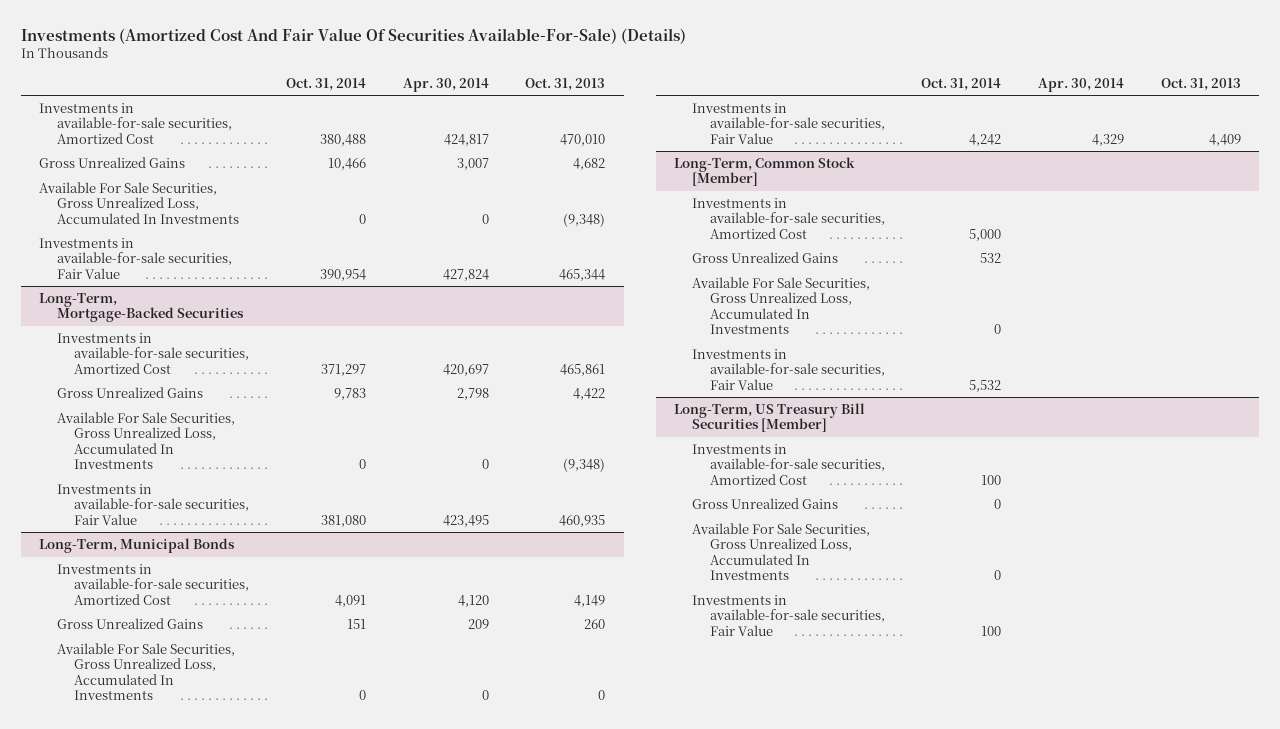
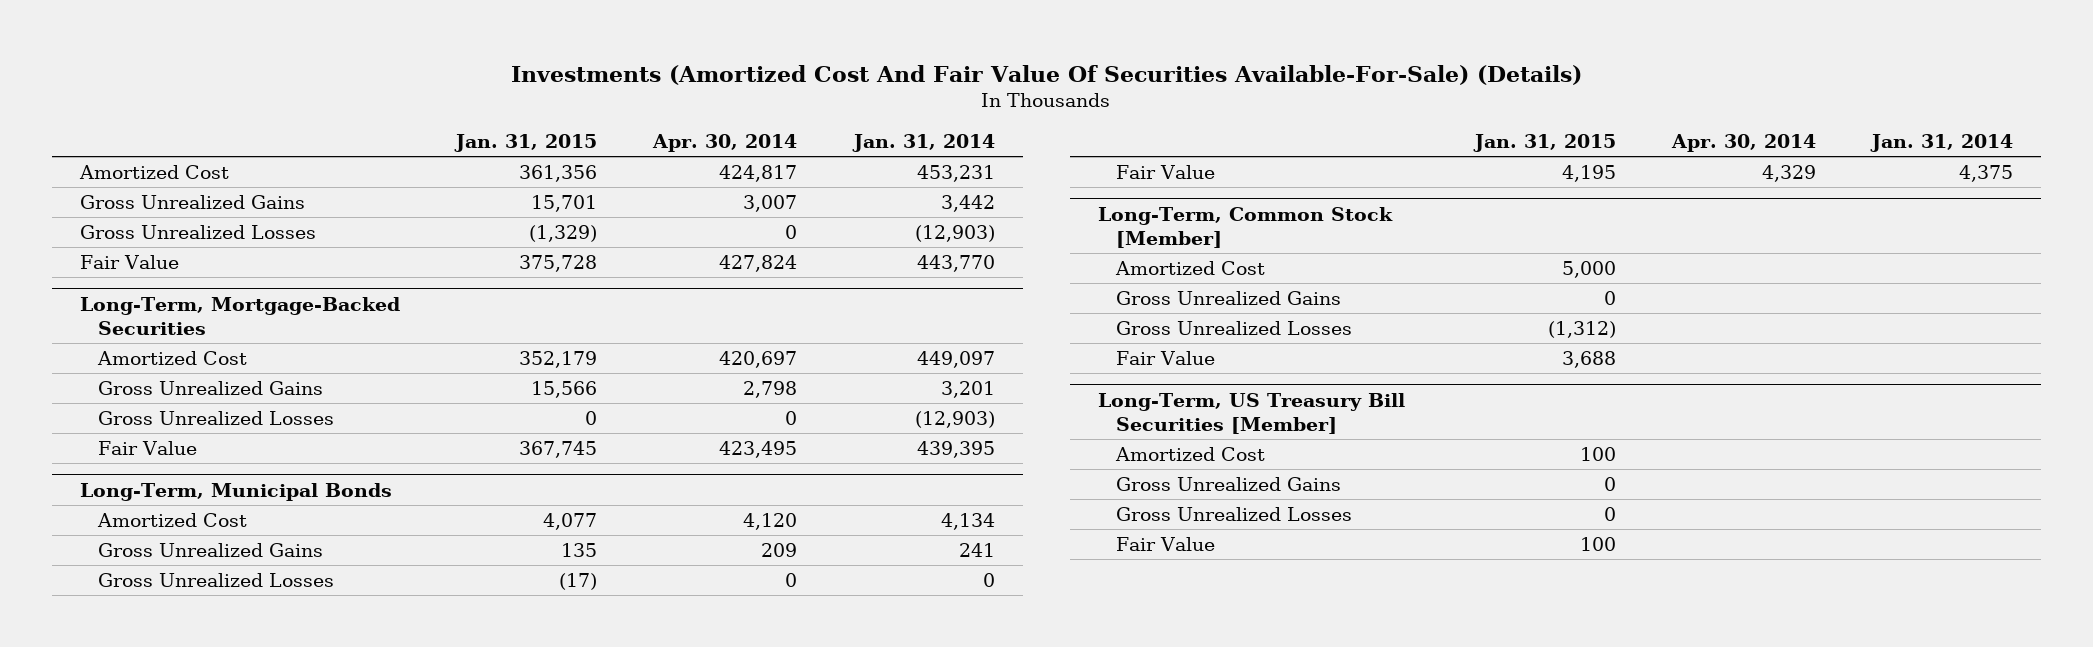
- | Oct. 31, 2014 | Apr. 30, 2014 | Oct. 31, 2013
+ | Jan. 31, 2015 | Apr. 30, 2014 | Jan. 31, 2014
- Investments in available-for-sale securities, Amortized Cost | 380,488 | 424,817 | 470,010
+ Amortized Cost | 361,356 | 424,817 | 453,231
- Available For Sale Securities, Gross Unrealized Loss, Accumulated In Investments | 0 | 0 | (9,348)
- Investments in available-for-sale securities, Fair Value | 390,954 | 427,824 | 465,344
+ Gross Unrealized Losses | (1,329) | 0 | (12,903)
+ Fair Value | 375,728 | 427,824 | 443,770
@ Long-Term, Mortgage-Backed Securities
- Investments in available-for-sale securities, Amortized Cost | 371,297 | 420,697 | 465,861
+ Amortized Cost | 352,179 | 420,697 | 449,097
- Available For Sale Securities, Gross Unrealized Loss, Accumulated In Investments | 0 | 0 | (9,348)
- Investments in available-for-sale securities, Fair Value | 381,080 | 423,495 | 460,935
+ Gross Unrealized Losses | 0 | 0 | (12,903)
+ Fair Value | 367,745 | 423,495 | 439,395
@ Long-Term, Municipal Bonds
- Investments in available-for-sale securities, Amortized Cost | 4,091 | 4,120 | 4,149
+ Amortized Cost | 4,077 | 4,120 | 4,134
- Available For Sale Securities, Gross Unrealized Loss, Accumulated In Investments | 0 | 0 | 0
- Investments in available-for-sale securities, Fair Value | 4,242 | 4,329 | 4,409
+ Gross Unrealized Losses | (17) | 0 | 0
+ Fair Value | 4,195 | 4,329 | 4,375
@ Long-Term, Common Stock [Member]
- Investments in available-for-sale securities, Amortized Cost | 5,000 | |
+ Amortized Cost | 5,000 | |
- Available For Sale Securities, Gross Unrealized Loss, Accumulated In Investments | 0 | |
- Investments in available-for-sale securities, Fair Value | 5,532 | |
+ Gross Unrealized Losses | (1,312) | |
+ Fair Value | 3,688 | |
@ Long-Term, US Treasury Bill Securities [Member]
- Investments in available-for-sale securities, Amortized Cost | 100 | |
+ Amortized Cost | 100 | |
- Available For Sale Securities, Gross Unrealized Loss, Accumulated In Investments | 0 | |
- Investments in available-for-sale securities, Fair Value | 100 | |
+ Gross Unrealized Losses | 0 | |
+ Fair Value | 100 | |

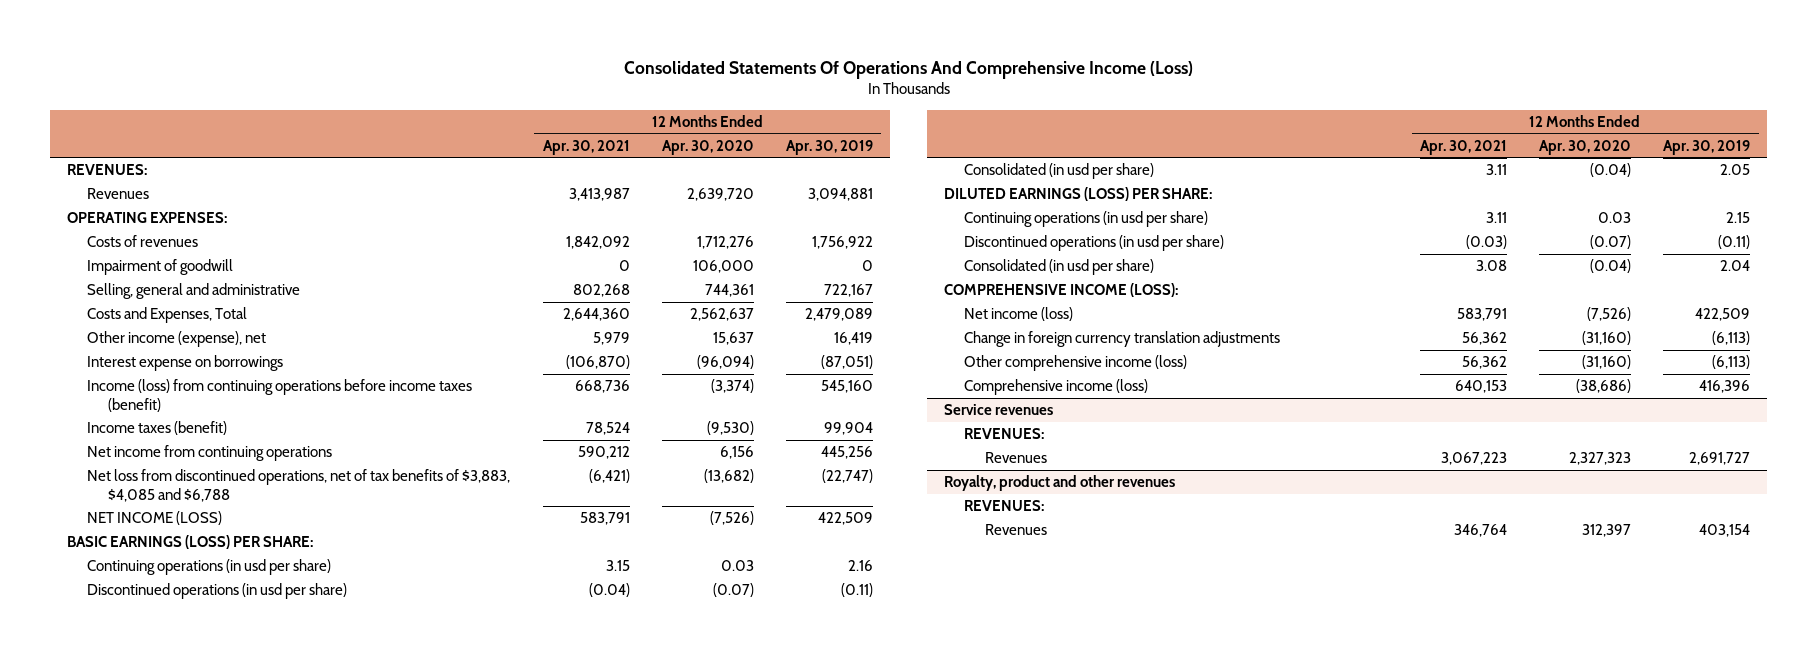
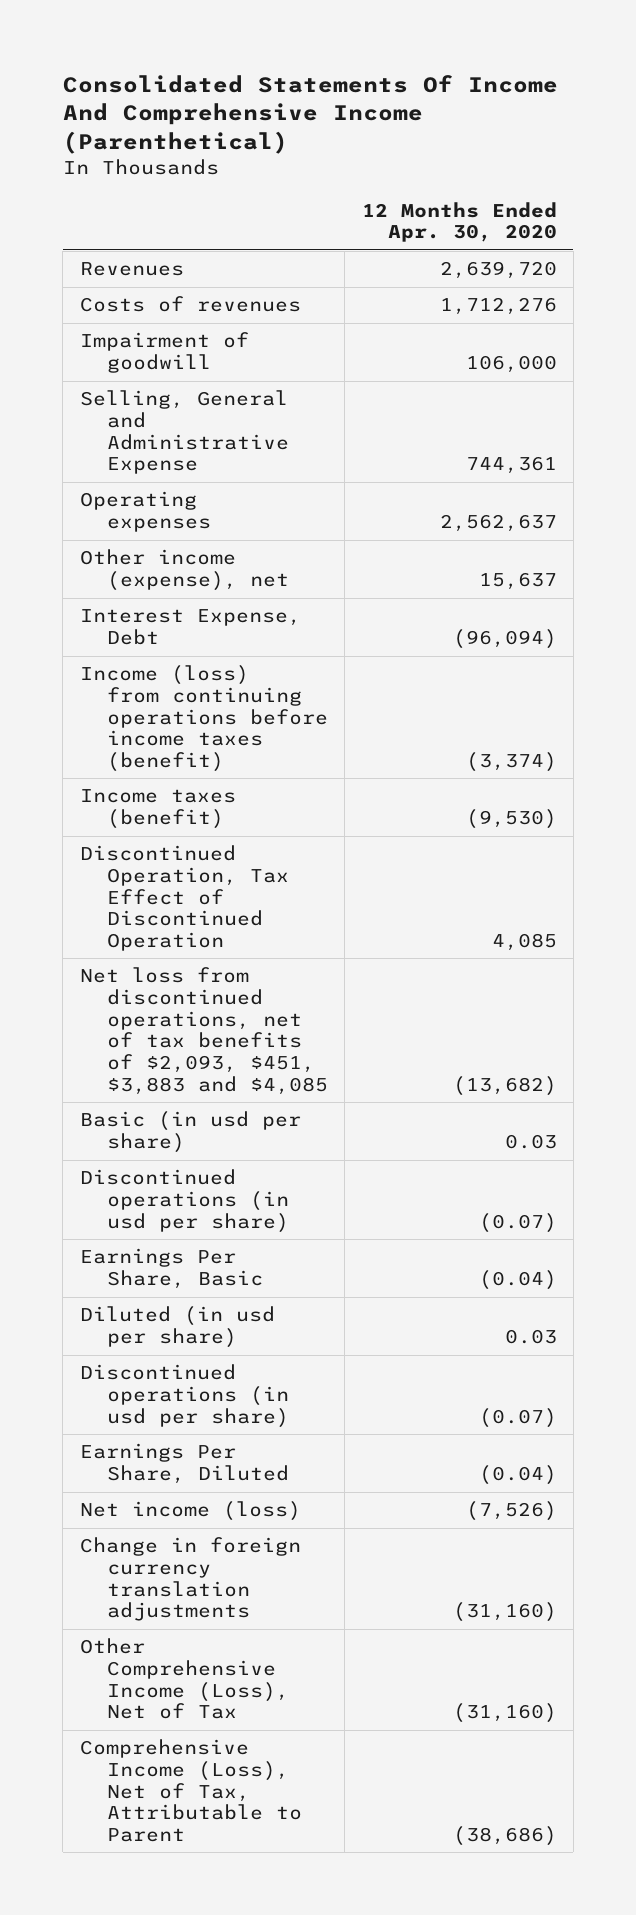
- Consolidated Statements Of Operations And Comprehensive Income (Loss)
+ Consolidated Statements Of Income And Comprehensive Income (Parenthetical)
- | 12 Months Ended Apr. 30, 2021 | 12 Months Ended Apr. 30, 2020 | 12 Months Ended Apr. 30, 2019
+ | 12 Months Ended Apr. 30, 2020
- REVENUES:
- OPERATING EXPENSES:
- Selling, general and administrative | 802,268 | 744,361 | 722,167
- Costs and Expenses, Total | 2,644,360 | 2,562,637 | 2,479,089
+ Selling, General and Administrative Expense | 744,361
+ Operating expenses | 2,562,637
- Interest expense on borrowings | (106,870) | (96,094) | (87,051)
+ Interest Expense, Debt | (96,094)
- Net income from continuing operations | 590,212 | 6,156 | 445,256
- Net loss from discontinued operations, net of tax benefits of $3,883, $4,085 and $6,788 | (6,421) | (13,682) | (22,747)
- NET INCOME (LOSS) | 583,791 | (7,526) | 422,509
- BASIC EARNINGS (LOSS) PER SHARE:
- Continuing operations (in usd per share) | 3.15 | 0.03 | 2.16
+ Discontinued Operation, Tax Effect of Discontinued Operation | 4,085
+ Net loss from discontinued operations, net of tax benefits of $2,093, $451, $3,883 and $4,085 | (13,682)
+ Basic (in usd per share) | 0.03
- Consolidated (in usd per share) | 3.11 | (0.04) | 2.05
- DILUTED EARNINGS (LOSS) PER SHARE:
- Continuing operations (in usd per share) | 3.11 | 0.03 | 2.15
+ Earnings Per Share, Basic | (0.04)
+ Diluted (in usd per share) | 0.03
- Consolidated (in usd per share) | 3.08 | (0.04) | 2.04
- COMPREHENSIVE INCOME (LOSS):
+ Earnings Per Share, Diluted | (0.04)
- Other comprehensive income (loss) | 56,362 | (31,160) | (6,113)
- Comprehensive income (loss) | 640,153 | (38,686) | 416,396
- Service revenues
- REVENUES:
- Revenues | 3,067,223 | 2,327,323 | 2,691,727
- Royalty, product and other revenues
- REVENUES:
- Revenues | 346,764 | 312,397 | 403,154
+ Other Comprehensive Income (Loss), Net of Tax | (31,160)
+ Comprehensive Income (Loss), Net of Tax, Attributable to Parent | (38,686)

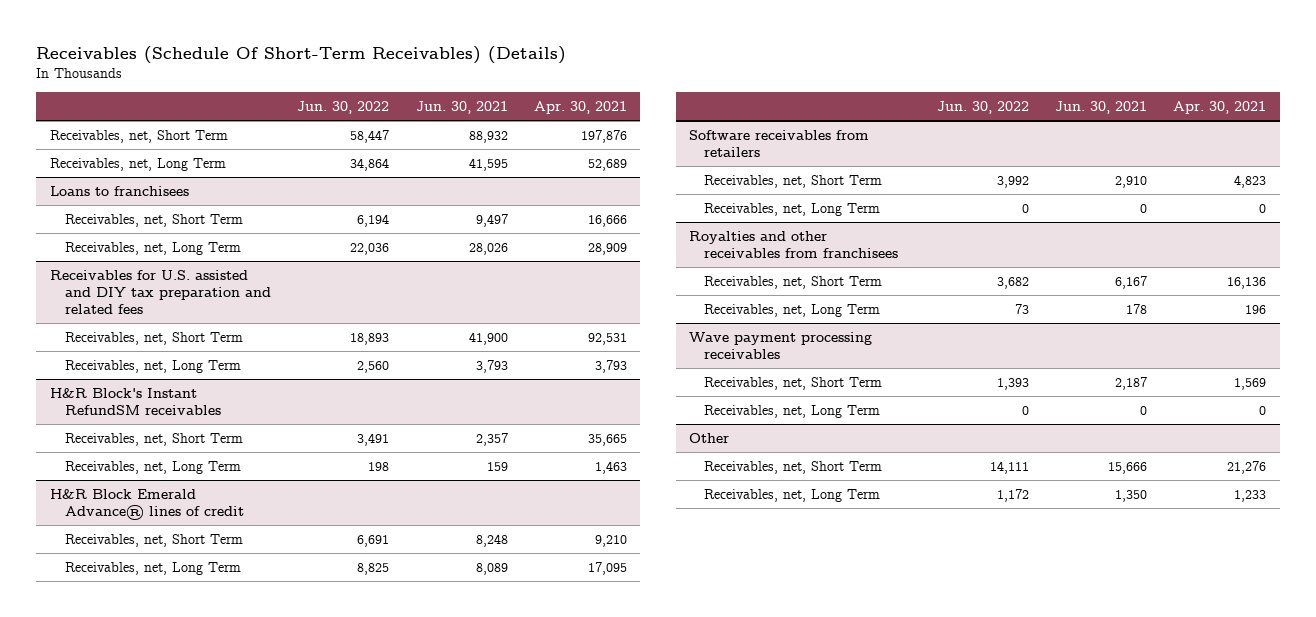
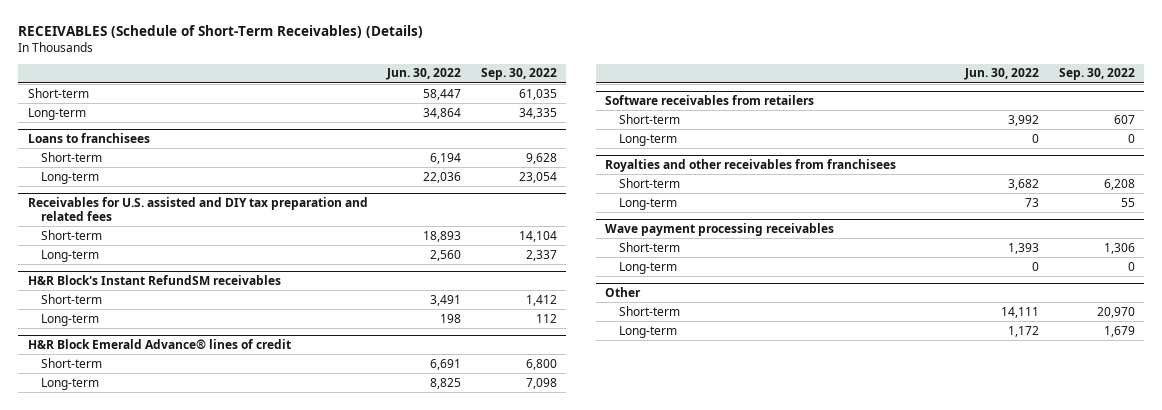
- Receivables (Schedule Of Short-Term Receivables) (Details)
+ RECEIVABLES (Schedule of Short-Term Receivables) (Details)
- | Jun. 30, 2022 | Jun. 30, 2021 | Apr. 30, 2021
+ | Jun. 30, 2022 | Sep. 30, 2022
- Receivables, net, Short Term | 58,447 | 88,932 | 197,876
- Receivables, net, Long Term | 34,864 | 41,595 | 52,689
+ Short-term | 58,447 | 61,035
+ Long-term | 34,864 | 34,335
@ Loans to franchisees
- Receivables, net, Short Term | 6,194 | 9,497 | 16,666
- Receivables, net, Long Term | 22,036 | 28,026 | 28,909
+ Short-term | 6,194 | 9,628
+ Long-term | 22,036 | 23,054
@ Receivables for U.S. assisted and DIY tax preparation and related fees
- Receivables, net, Short Term | 18,893 | 41,900 | 92,531
- Receivables, net, Long Term | 2,560 | 3,793 | 3,793
+ Short-term | 18,893 | 14,104
+ Long-term | 2,560 | 2,337
@ H&R Block's Instant RefundSM receivables
- Receivables, net, Short Term | 3,491 | 2,357 | 35,665
- Receivables, net, Long Term | 198 | 159 | 1,463
+ Short-term | 3,491 | 1,412
+ Long-term | 198 | 112
@ H&R Block Emerald Advance® lines of credit
- Receivables, net, Short Term | 6,691 | 8,248 | 9,210
- Receivables, net, Long Term | 8,825 | 8,089 | 17,095
+ Short-term | 6,691 | 6,800
+ Long-term | 8,825 | 7,098
@ Software receivables from retailers
- Receivables, net, Short Term | 3,992 | 2,910 | 4,823
- Receivables, net, Long Term | 0 | 0 | 0
+ Short-term | 3,992 | 607
+ Long-term | 0 | 0
@ Royalties and other receivables from franchisees
- Receivables, net, Short Term | 3,682 | 6,167 | 16,136
- Receivables, net, Long Term | 73 | 178 | 196
+ Short-term | 3,682 | 6,208
+ Long-term | 73 | 55
@ Wave payment processing receivables
- Receivables, net, Short Term | 1,393 | 2,187 | 1,569
- Receivables, net, Long Term | 0 | 0 | 0
+ Short-term | 1,393 | 1,306
+ Long-term | 0 | 0
@ Other
- Receivables, net, Short Term | 14,111 | 15,666 | 21,276
- Receivables, net, Long Term | 1,172 | 1,350 | 1,233
+ Short-term | 14,111 | 20,970
+ Long-term | 1,172 | 1,679

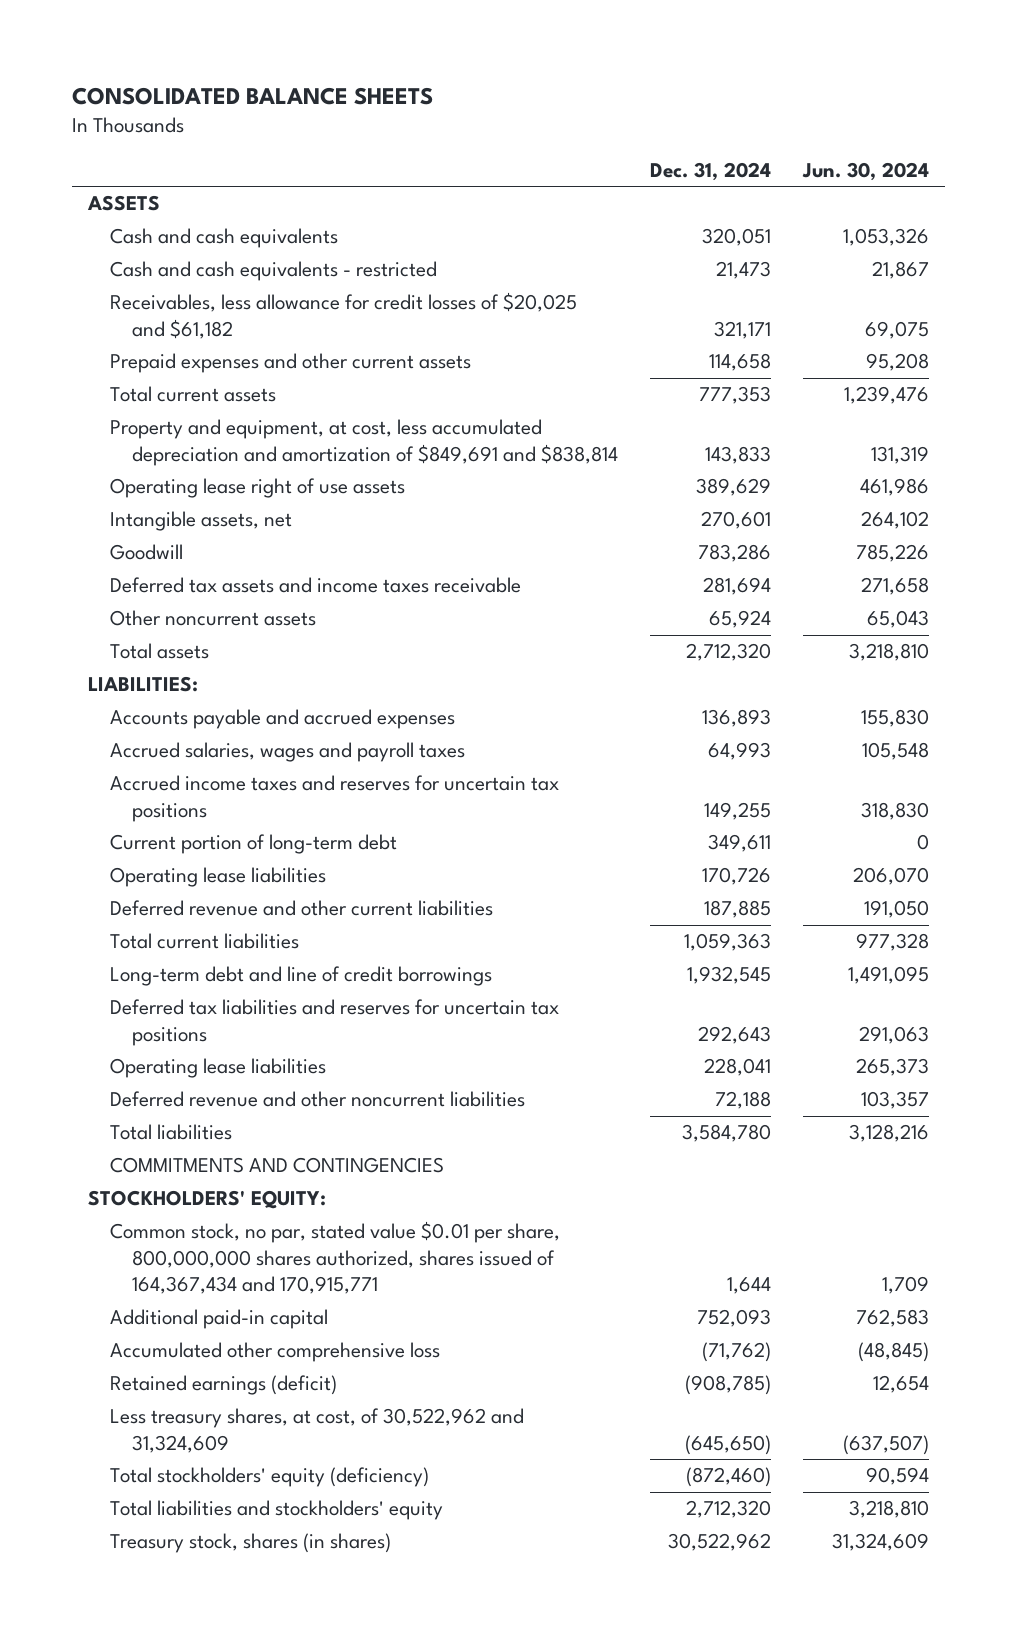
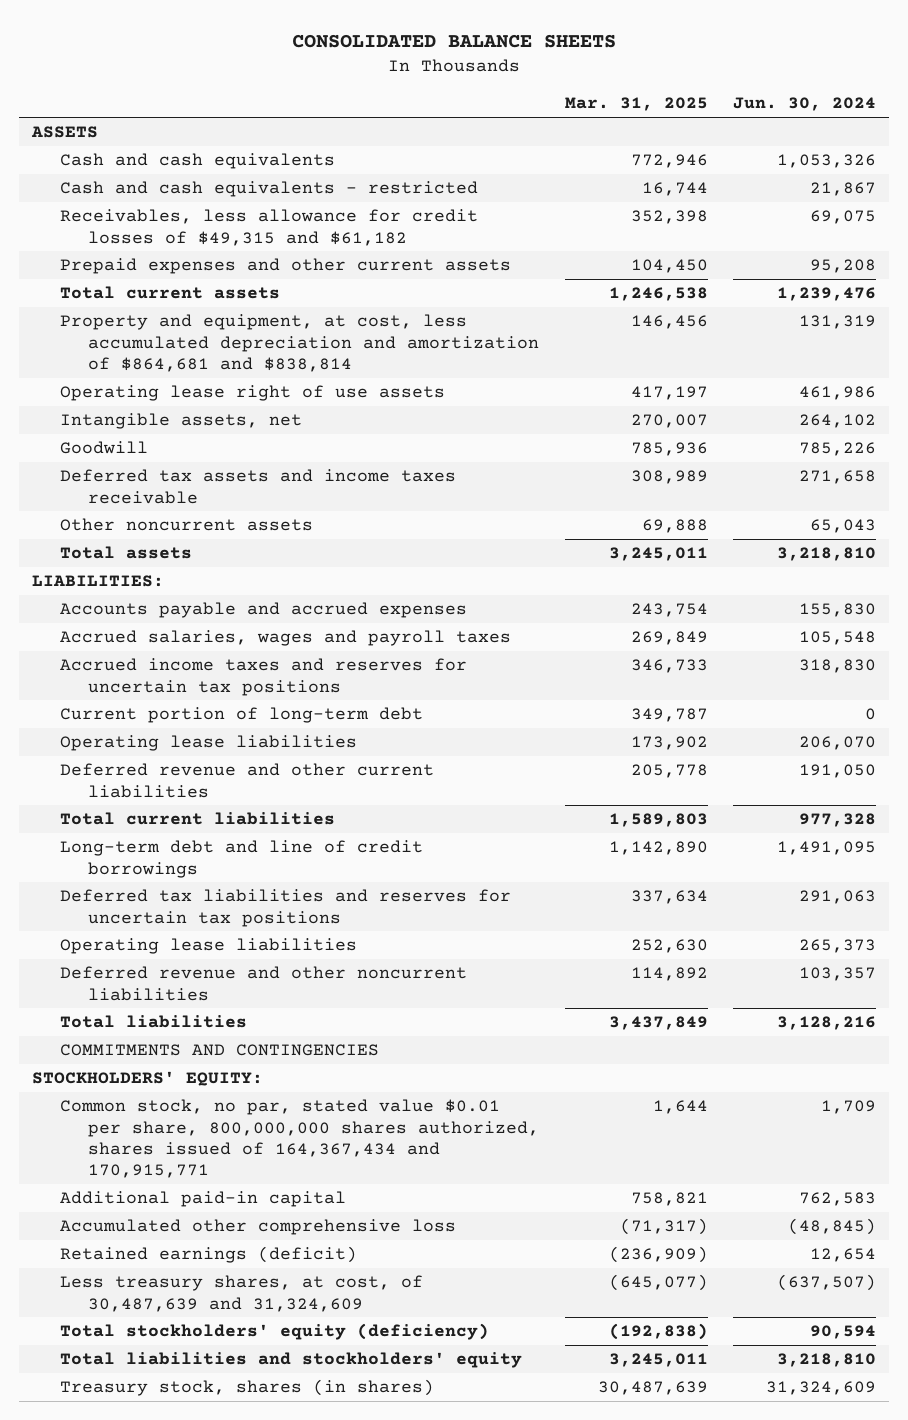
- | Dec. 31, 2024 | Jun. 30, 2024
+ | Mar. 31, 2025 | Jun. 30, 2024
- Receivables, less allowance for credit losses of $20,025 and $61,182 | 321,171 | 69,075
+ Receivables, less allowance for credit losses of $49,315 and $61,182 | 352,398 | 69,075
- Property and equipment, at cost, less accumulated depreciation and amortization of $849,691 and $838,814 | 143,833 | 131,319
+ Property and equipment, at cost, less accumulated depreciation and amortization of $864,681 and $838,814 | 146,456 | 131,319
- Less treasury shares, at cost, of 30,522,962 and 31,324,609 | (645,650) | (637,507)
+ Less treasury shares, at cost, of 30,487,639 and 31,324,609 | (645,077) | (637,507)

